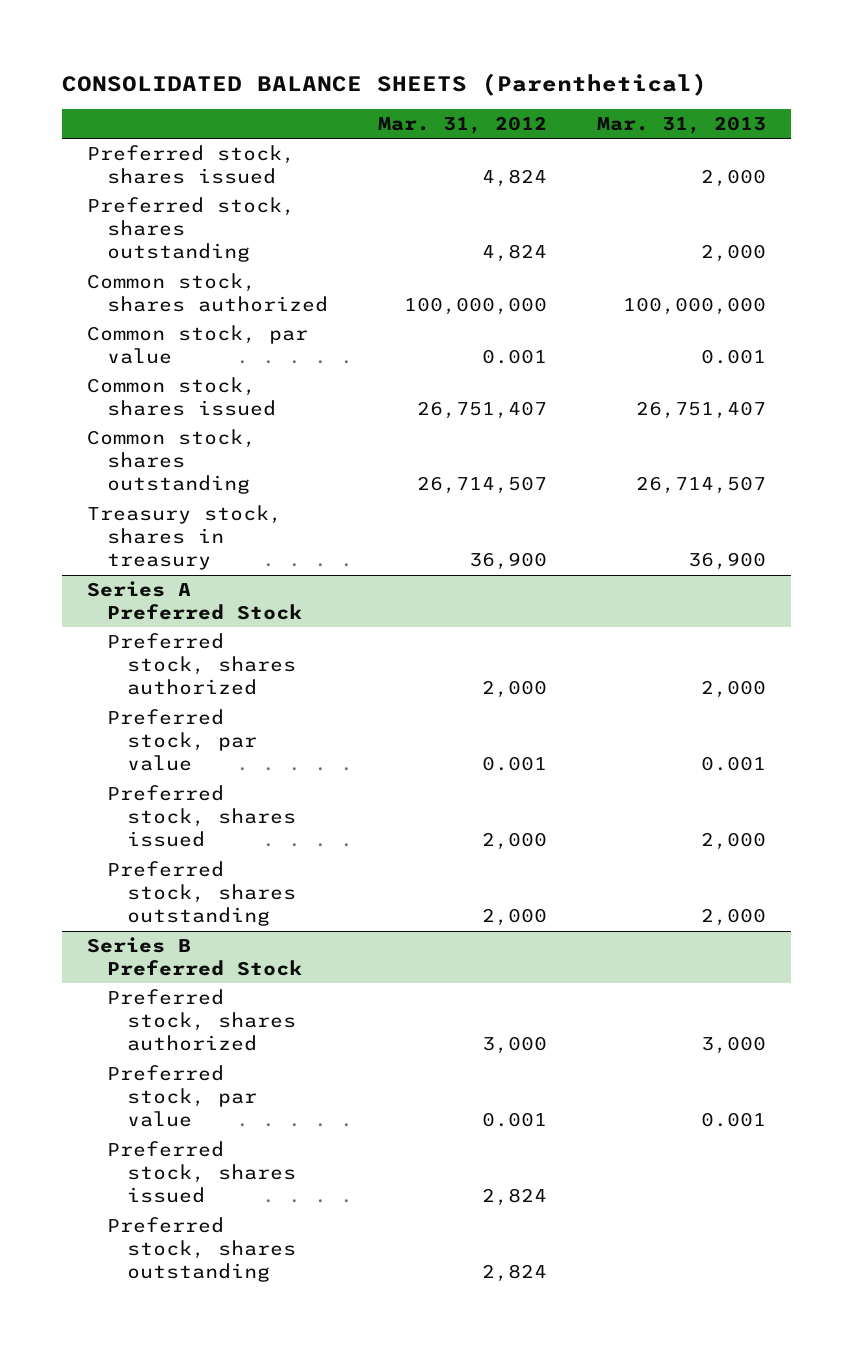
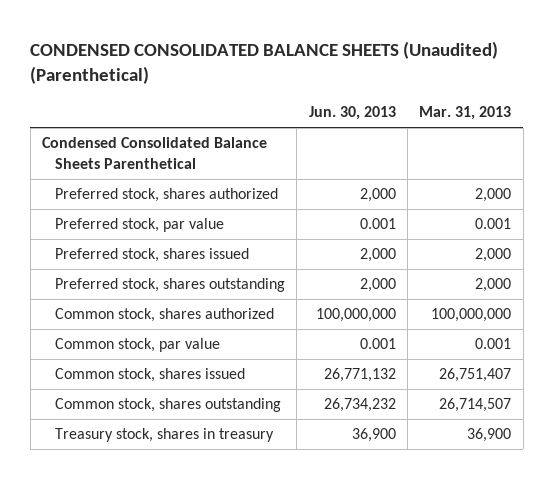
- CONSOLIDATED BALANCE SHEETS (Parenthetical)
+ CONDENSED CONSOLIDATED BALANCE SHEETS (Unaudited) (Parenthetical)
- | Mar. 31, 2012 | Mar. 31, 2013
+ | Jun. 30, 2013 | Mar. 31, 2013
+ Condensed Consolidated Balance Sheets Parenthetical
+ Preferred stock, shares authorized | 2,000 | 2,000
+ Preferred stock, par value | 0.001 | 0.001
- Series A Preferred Stock
- Preferred stock, shares authorized | 2,000 | 2,000
- Preferred stock, par value | 0.001 | 0.001
- Preferred stock, shares issued | 2,000 | 2,000
- Preferred stock, shares outstanding | 2,000 | 2,000
- Series B Preferred Stock
- Preferred stock, shares authorized | 3,000 | 3,000
- Preferred stock, par value | 0.001 | 0.001
- Preferred stock, shares issued | 2,824 |
- Preferred stock, shares outstanding | 2,824 |

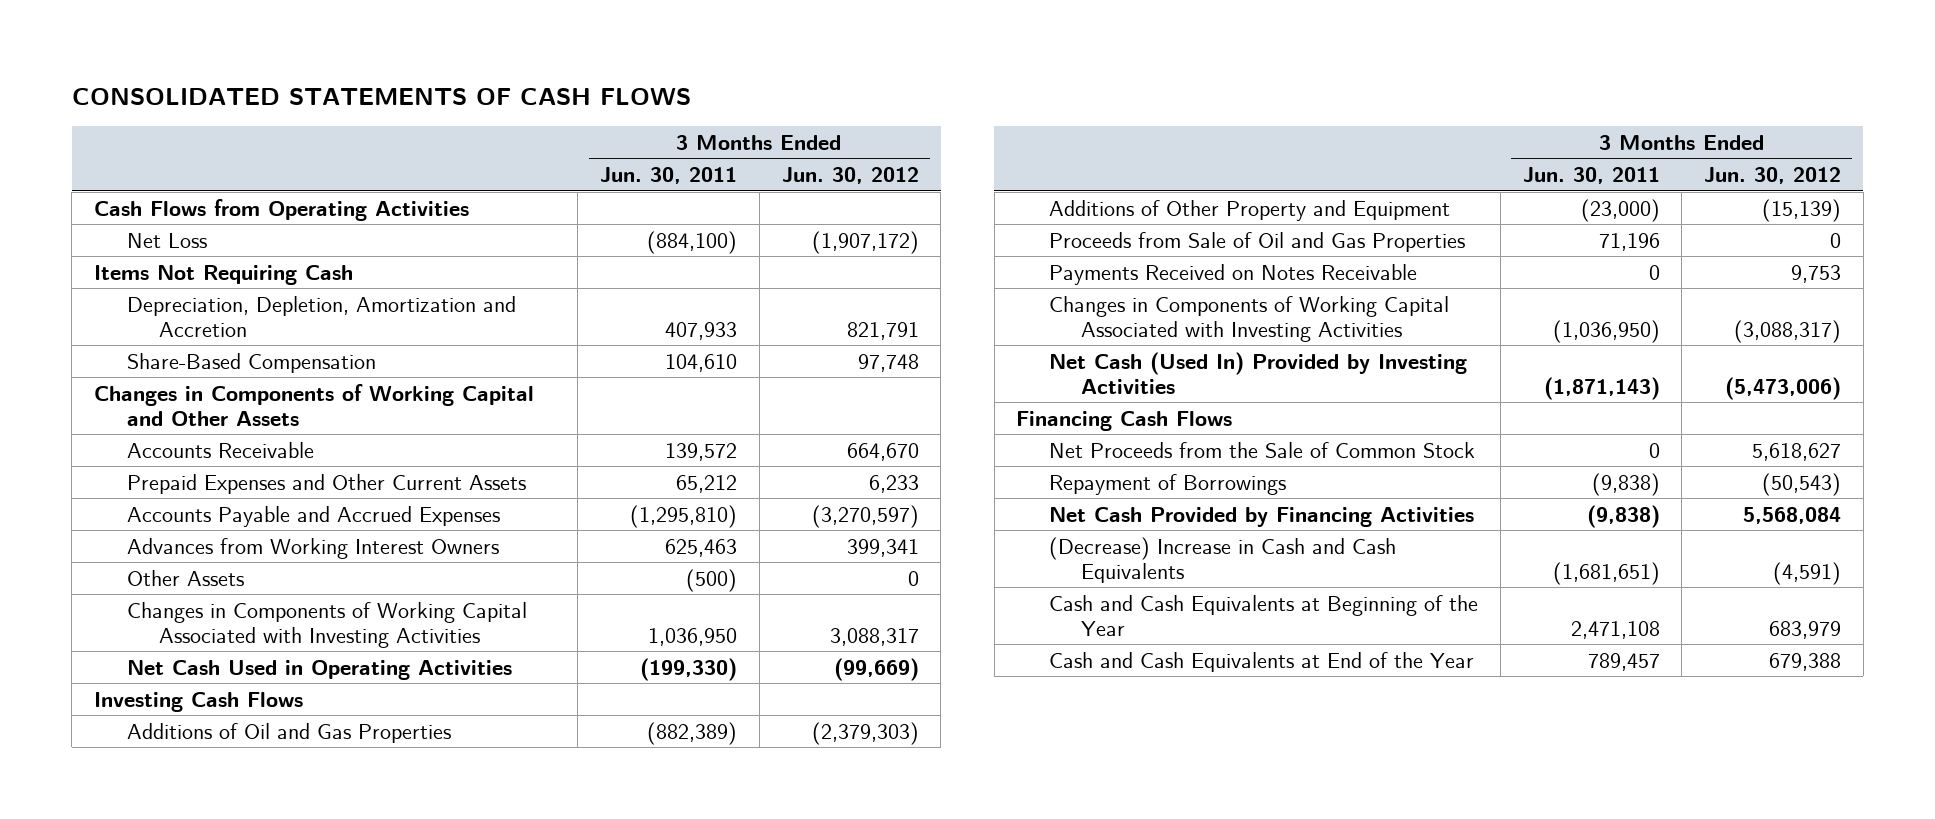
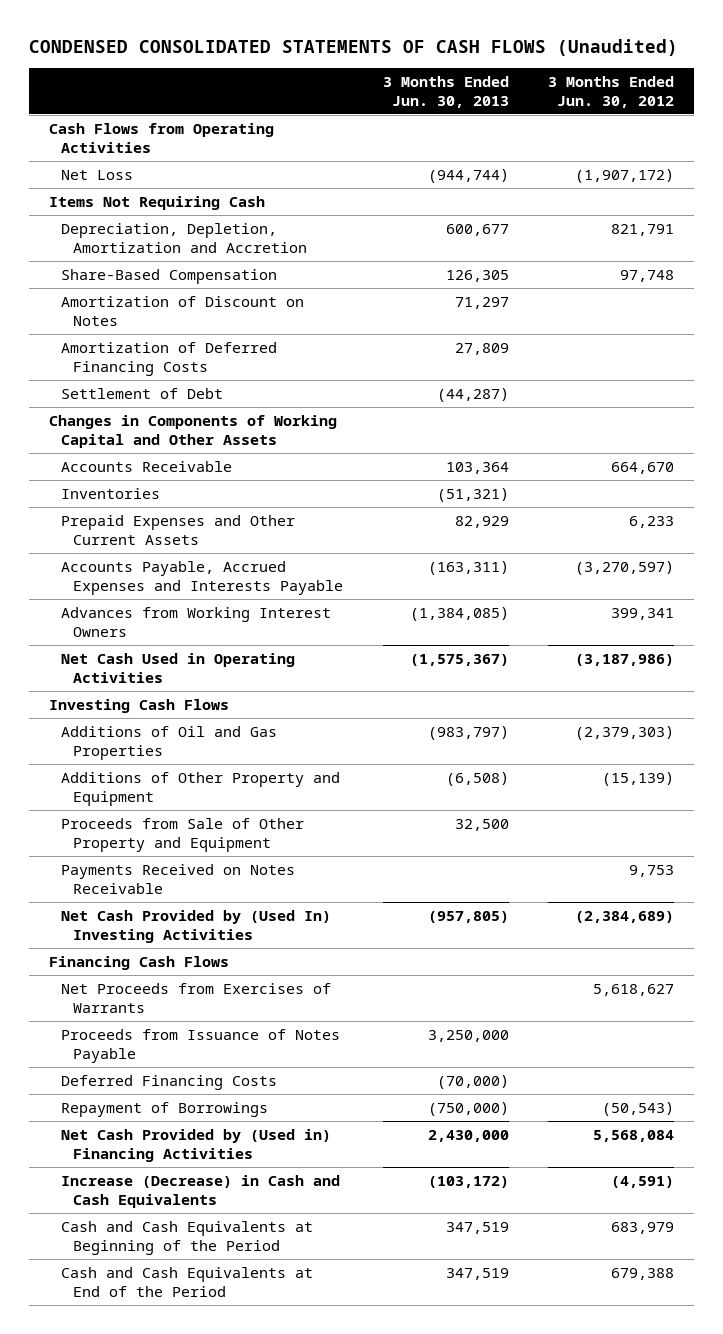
- CONSOLIDATED STATEMENTS OF CASH FLOWS
+ CONDENSED CONSOLIDATED STATEMENTS OF CASH FLOWS (Unaudited)
- | 3 Months Ended Jun. 30, 2011 | 3 Months Ended Jun. 30, 2012
+ | 3 Months Ended Jun. 30, 2013 | 3 Months Ended Jun. 30, 2012
+ Amortization of Discount on Notes | 71,297 |
+ Amortization of Deferred Financing Costs | 27,809 |
+ Settlement of Debt | (44,287) |
+ Inventories | (51,321) |
- Accounts Payable and Accrued Expenses | (1,295,810) | (3,270,597)
+ Accounts Payable, Accrued Expenses and Interests Payable | (163,311) | (3,270,597)
- Other Assets | (500) | 0
- Changes in Components of Working Capital Associated with Investing Activities | 1,036,950 | 3,088,317
- Net Cash Used in Operating Activities | (199,330) | (99,669)
+ Net Cash Used in Operating Activities | (1,575,367) | (3,187,986)
- Proceeds from Sale of Oil and Gas Properties | 71,196 | 0
+ Proceeds from Sale of Other Property and Equipment | 32,500 |
- Changes in Components of Working Capital Associated with Investing Activities | (1,036,950) | (3,088,317)
- Net Cash (Used In) Provided by Investing Activities | (1,871,143) | (5,473,006)
+ Net Cash Provided by (Used In) Investing Activities | (957,805) | (2,384,689)
- Net Proceeds from the Sale of Common Stock | 0 | 5,618,627
+ Net Proceeds from Exercises of Warrants | | 5,618,627
+ Proceeds from Issuance of Notes Payable | 3,250,000 |
+ Deferred Financing Costs | (70,000) |
- Net Cash Provided by Financing Activities | (9,838) | 5,568,084
- (Decrease) Increase in Cash and Cash Equivalents | (1,681,651) | (4,591)
- Cash and Cash Equivalents at Beginning of the Year | 2,471,108 | 683,979
- Cash and Cash Equivalents at End of the Year | 789,457 | 679,388
+ Net Cash Provided by (Used in) Financing Activities | 2,430,000 | 5,568,084
+ Increase (Decrease) in Cash and Cash Equivalents | (103,172) | (4,591)
+ Cash and Cash Equivalents at Beginning of the Period | 347,519 | 683,979
+ Cash and Cash Equivalents at End of the Period | 347,519 | 679,388

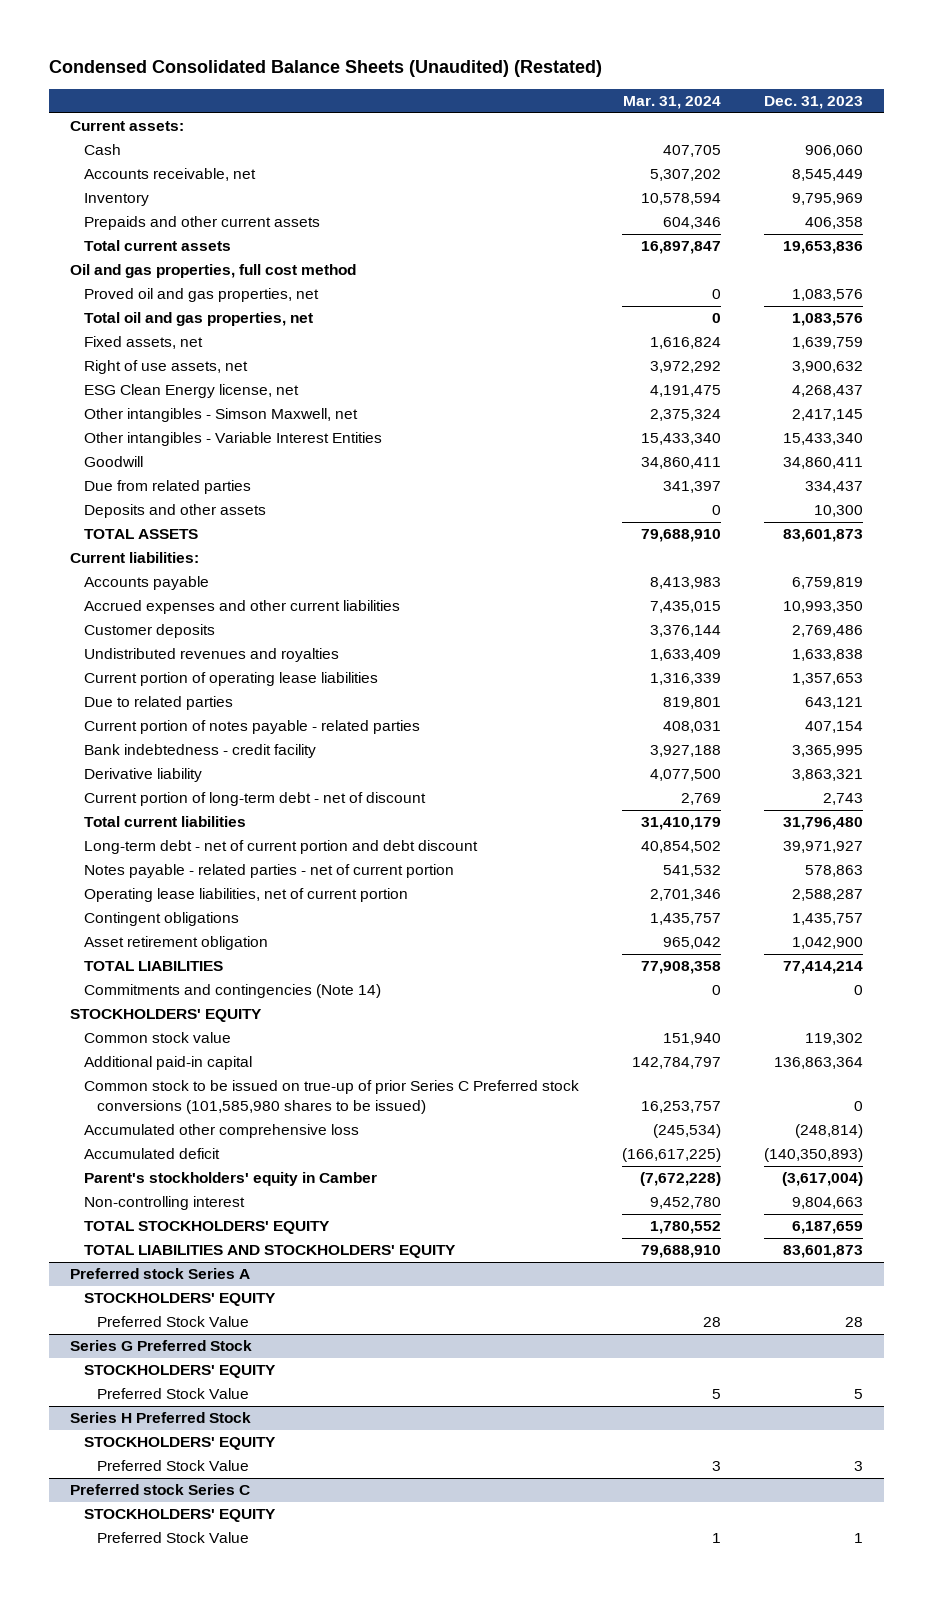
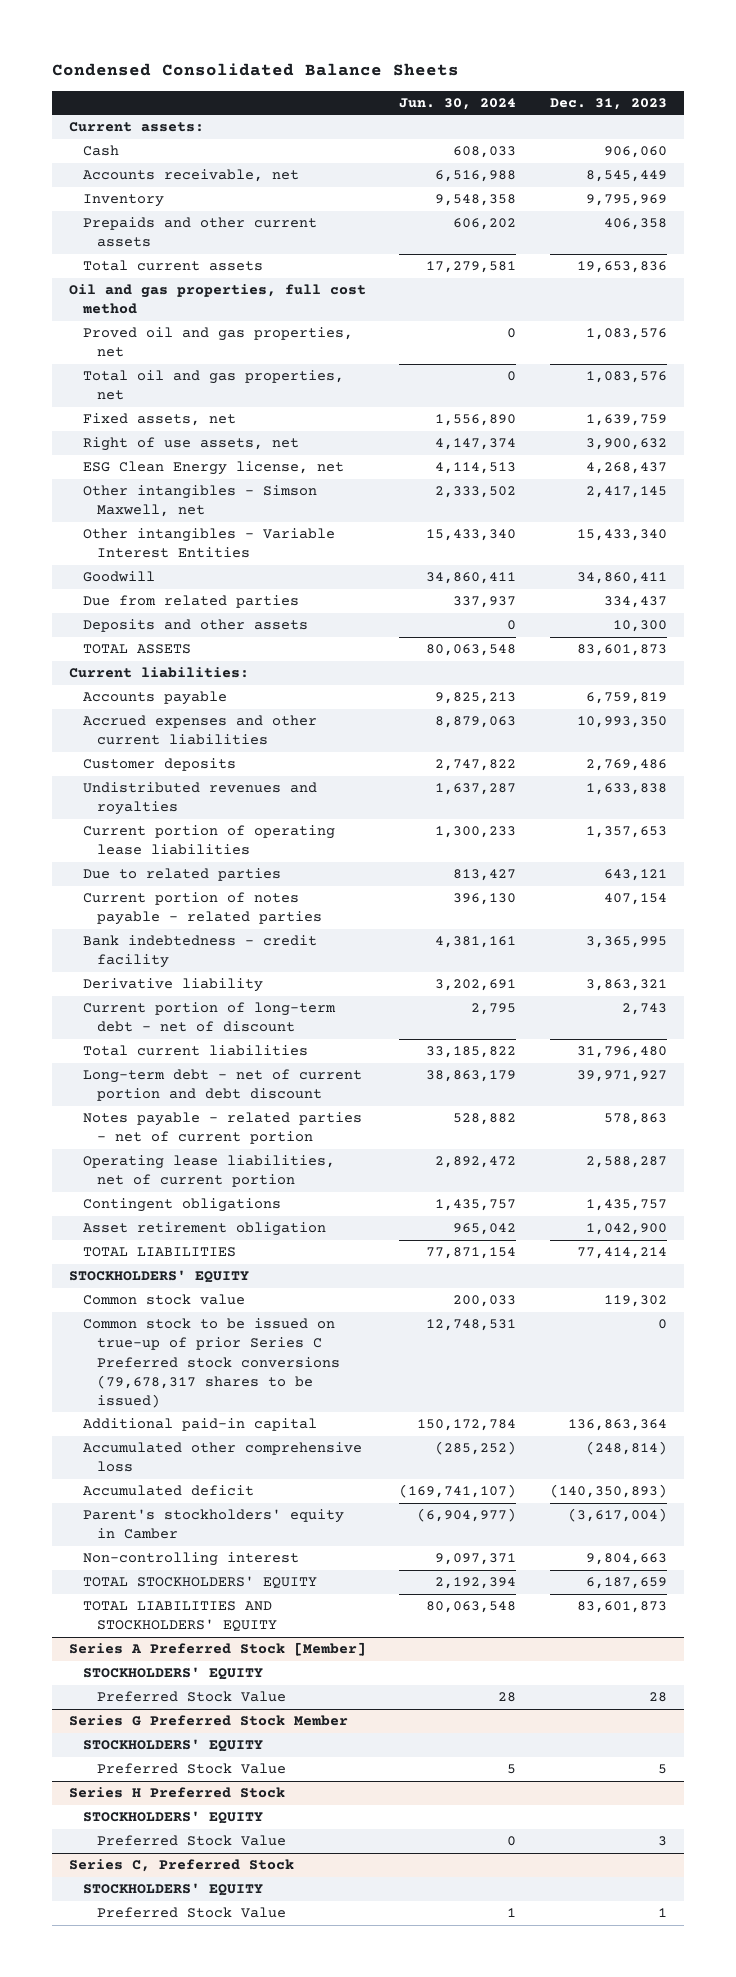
- Condensed Consolidated Balance Sheets (Unaudited) (Restated)
+ Condensed Consolidated Balance Sheets
- | Mar. 31, 2024 | Dec. 31, 2023
+ | Jun. 30, 2024 | Dec. 31, 2023
- Commitments and contingencies (Note 14) | 0 | 0
+ Common stock to be issued on true-up of prior Series C Preferred stock conversions (79,678,317 shares to be issued) | 12,748,531 | 0
- Common stock to be issued on true-up of prior Series C Preferred stock conversions (101,585,980 shares to be issued) | 16,253,757 | 0
- Preferred stock Series A
+ Series A Preferred Stock [Member]
- Series G Preferred Stock
+ Series G Preferred Stock Member
- Preferred stock Series C
+ Series C, Preferred Stock

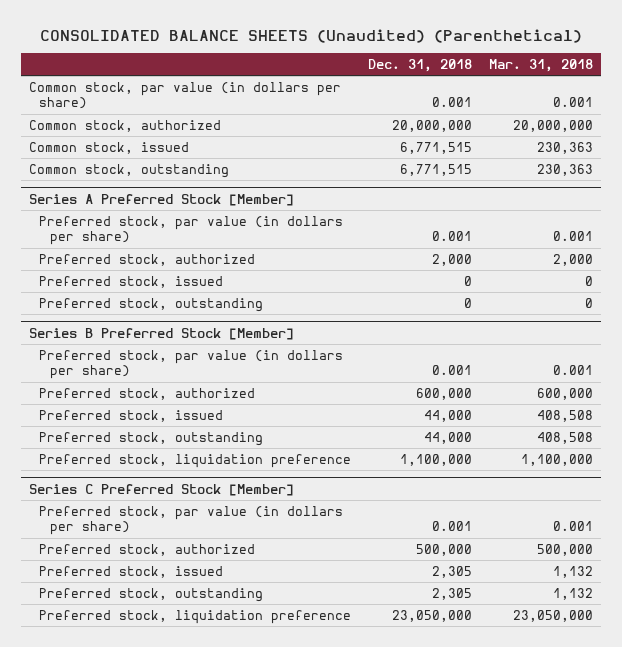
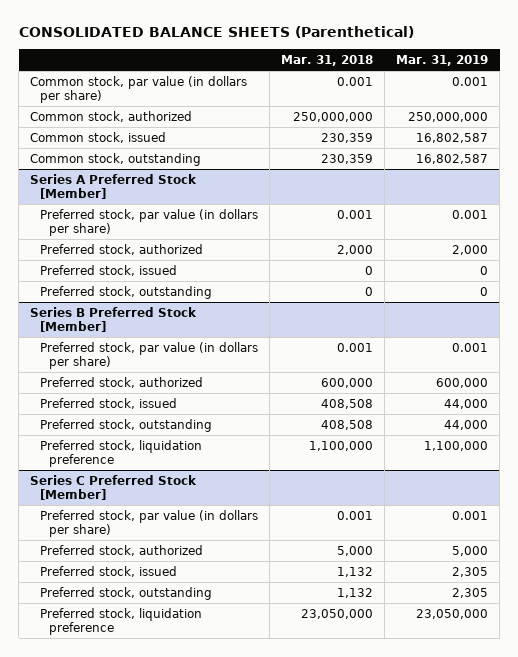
- CONSOLIDATED BALANCE SHEETS (Unaudited) (Parenthetical)
+ CONSOLIDATED BALANCE SHEETS (Parenthetical)
- | Dec. 31, 2018 | Mar. 31, 2018
+ | Mar. 31, 2018 | Mar. 31, 2019
- Common stock, authorized | 20,000,000 | 20,000,000
- Common stock, issued | 6,771,515 | 230,363
- Common stock, outstanding | 6,771,515 | 230,363
+ Common stock, authorized | 250,000,000 | 250,000,000
+ Common stock, issued | 230,359 | 16,802,587
+ Common stock, outstanding | 230,359 | 16,802,587
@ Series C Preferred Stock [Member]
- Preferred stock, authorized | 500,000 | 500,000
+ Preferred stock, authorized | 5,000 | 5,000

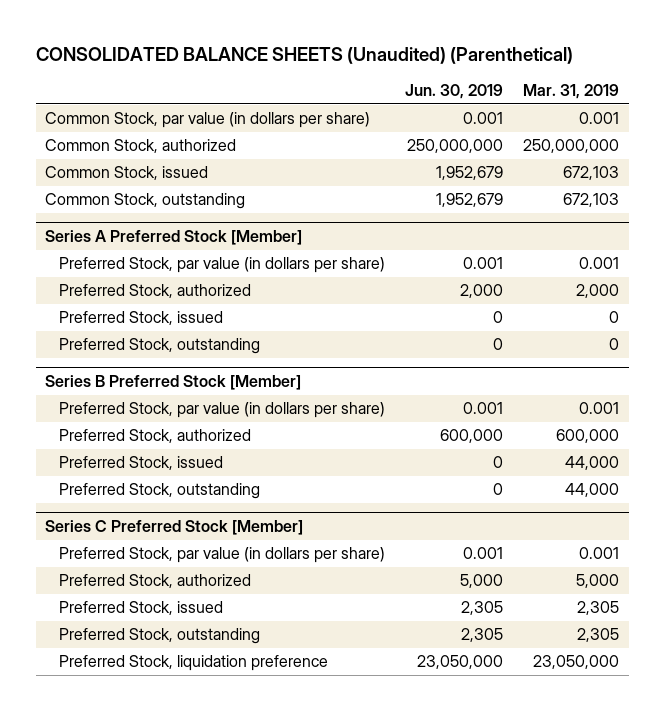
- CONSOLIDATED BALANCE SHEETS (Parenthetical)
+ CONSOLIDATED BALANCE SHEETS (Unaudited) (Parenthetical)
- | Mar. 31, 2018 | Mar. 31, 2019
+ | Jun. 30, 2019 | Mar. 31, 2019
- Common stock, par value (in dollars per share) | 0.001 | 0.001
- Common stock, authorized | 250,000,000 | 250,000,000
- Common stock, issued | 230,359 | 16,802,587
- Common stock, outstanding | 230,359 | 16,802,587
+ Common Stock, par value (in dollars per share) | 0.001 | 0.001
+ Common Stock, authorized | 250,000,000 | 250,000,000
+ Common Stock, issued | 1,952,679 | 672,103
+ Common Stock, outstanding | 1,952,679 | 672,103
@ Series A Preferred Stock [Member]
- Preferred stock, par value (in dollars per share) | 0.001 | 0.001
- Preferred stock, authorized | 2,000 | 2,000
- Preferred stock, issued | 0 | 0
- Preferred stock, outstanding | 0 | 0
+ Preferred Stock, par value (in dollars per share) | 0.001 | 0.001
+ Preferred Stock, authorized | 2,000 | 2,000
+ Preferred Stock, issued | 0 | 0
+ Preferred Stock, outstanding | 0 | 0
@ Series B Preferred Stock [Member]
- Preferred stock, par value (in dollars per share) | 0.001 | 0.001
- Preferred stock, authorized | 600,000 | 600,000
- Preferred stock, issued | 408,508 | 44,000
- Preferred stock, outstanding | 408,508 | 44,000
- Preferred stock, liquidation preference | 1,100,000 | 1,100,000
+ Preferred Stock, par value (in dollars per share) | 0.001 | 0.001
+ Preferred Stock, authorized | 600,000 | 600,000
+ Preferred Stock, issued | 0 | 44,000
+ Preferred Stock, outstanding | 0 | 44,000
@ Series C Preferred Stock [Member]
- Preferred stock, par value (in dollars per share) | 0.001 | 0.001
- Preferred stock, authorized | 5,000 | 5,000
- Preferred stock, issued | 1,132 | 2,305
- Preferred stock, outstanding | 1,132 | 2,305
- Preferred stock, liquidation preference | 23,050,000 | 23,050,000
+ Preferred Stock, par value (in dollars per share) | 0.001 | 0.001
+ Preferred Stock, authorized | 5,000 | 5,000
+ Preferred Stock, issued | 2,305 | 2,305
+ Preferred Stock, outstanding | 2,305 | 2,305
+ Preferred Stock, liquidation preference | 23,050,000 | 23,050,000

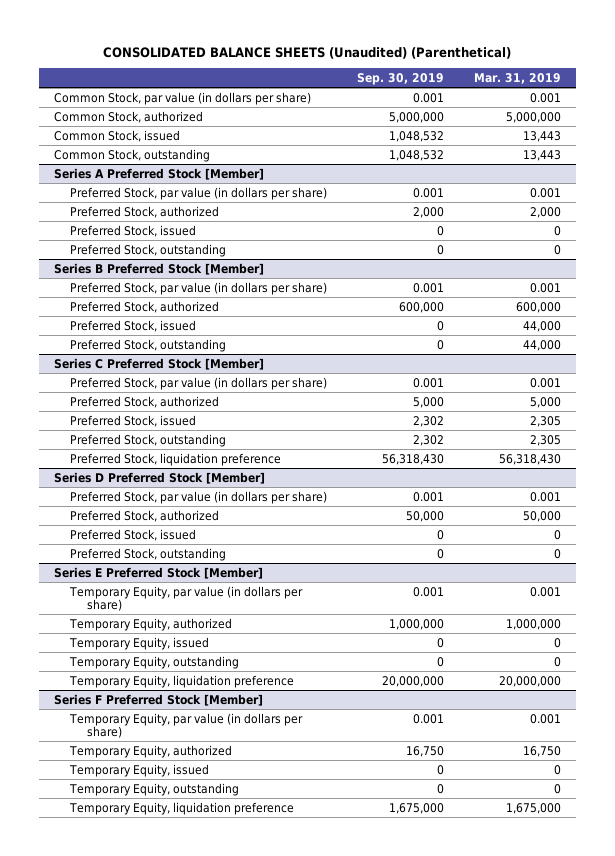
- | Jun. 30, 2019 | Mar. 31, 2019
+ | Sep. 30, 2019 | Mar. 31, 2019
- Common Stock, authorized | 250,000,000 | 250,000,000
- Common Stock, issued | 1,952,679 | 672,103
- Common Stock, outstanding | 1,952,679 | 672,103
+ Common Stock, authorized | 5,000,000 | 5,000,000
+ Common Stock, issued | 1,048,532 | 13,443
+ Common Stock, outstanding | 1,048,532 | 13,443
@ Series C Preferred Stock [Member]
- Preferred Stock, liquidation preference | 23,050,000 | 23,050,000
+ Preferred Stock, liquidation preference | 56,318,430 | 56,318,430
+ Series D Preferred Stock [Member]
+ Preferred Stock, par value (in dollars per share) | 0.001 | 0.001
+ Preferred Stock, authorized | 50,000 | 50,000
+ Preferred Stock, issued | 0 | 0
+ Preferred Stock, outstanding | 0 | 0
+ Series E Preferred Stock [Member]
+ Temporary Equity, par value (in dollars per share) | 0.001 | 0.001
+ Temporary Equity, authorized | 1,000,000 | 1,000,000
+ Temporary Equity, issued | 0 | 0
+ Temporary Equity, outstanding | 0 | 0
+ Temporary Equity, liquidation preference | 20,000,000 | 20,000,000
+ Series F Preferred Stock [Member]
+ Temporary Equity, par value (in dollars per share) | 0.001 | 0.001
+ Temporary Equity, authorized | 16,750 | 16,750
+ Temporary Equity, issued | 0 | 0
+ Temporary Equity, outstanding | 0 | 0
+ Temporary Equity, liquidation preference | 1,675,000 | 1,675,000

